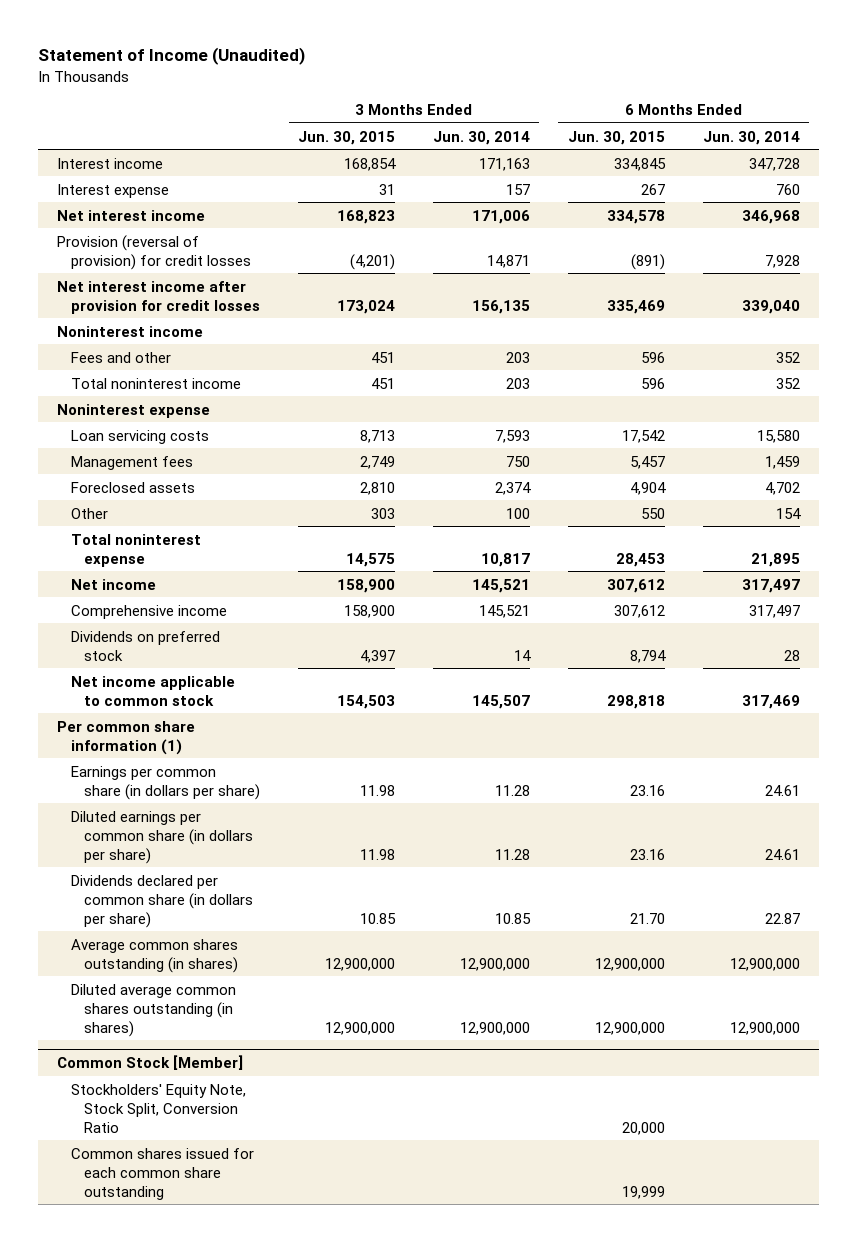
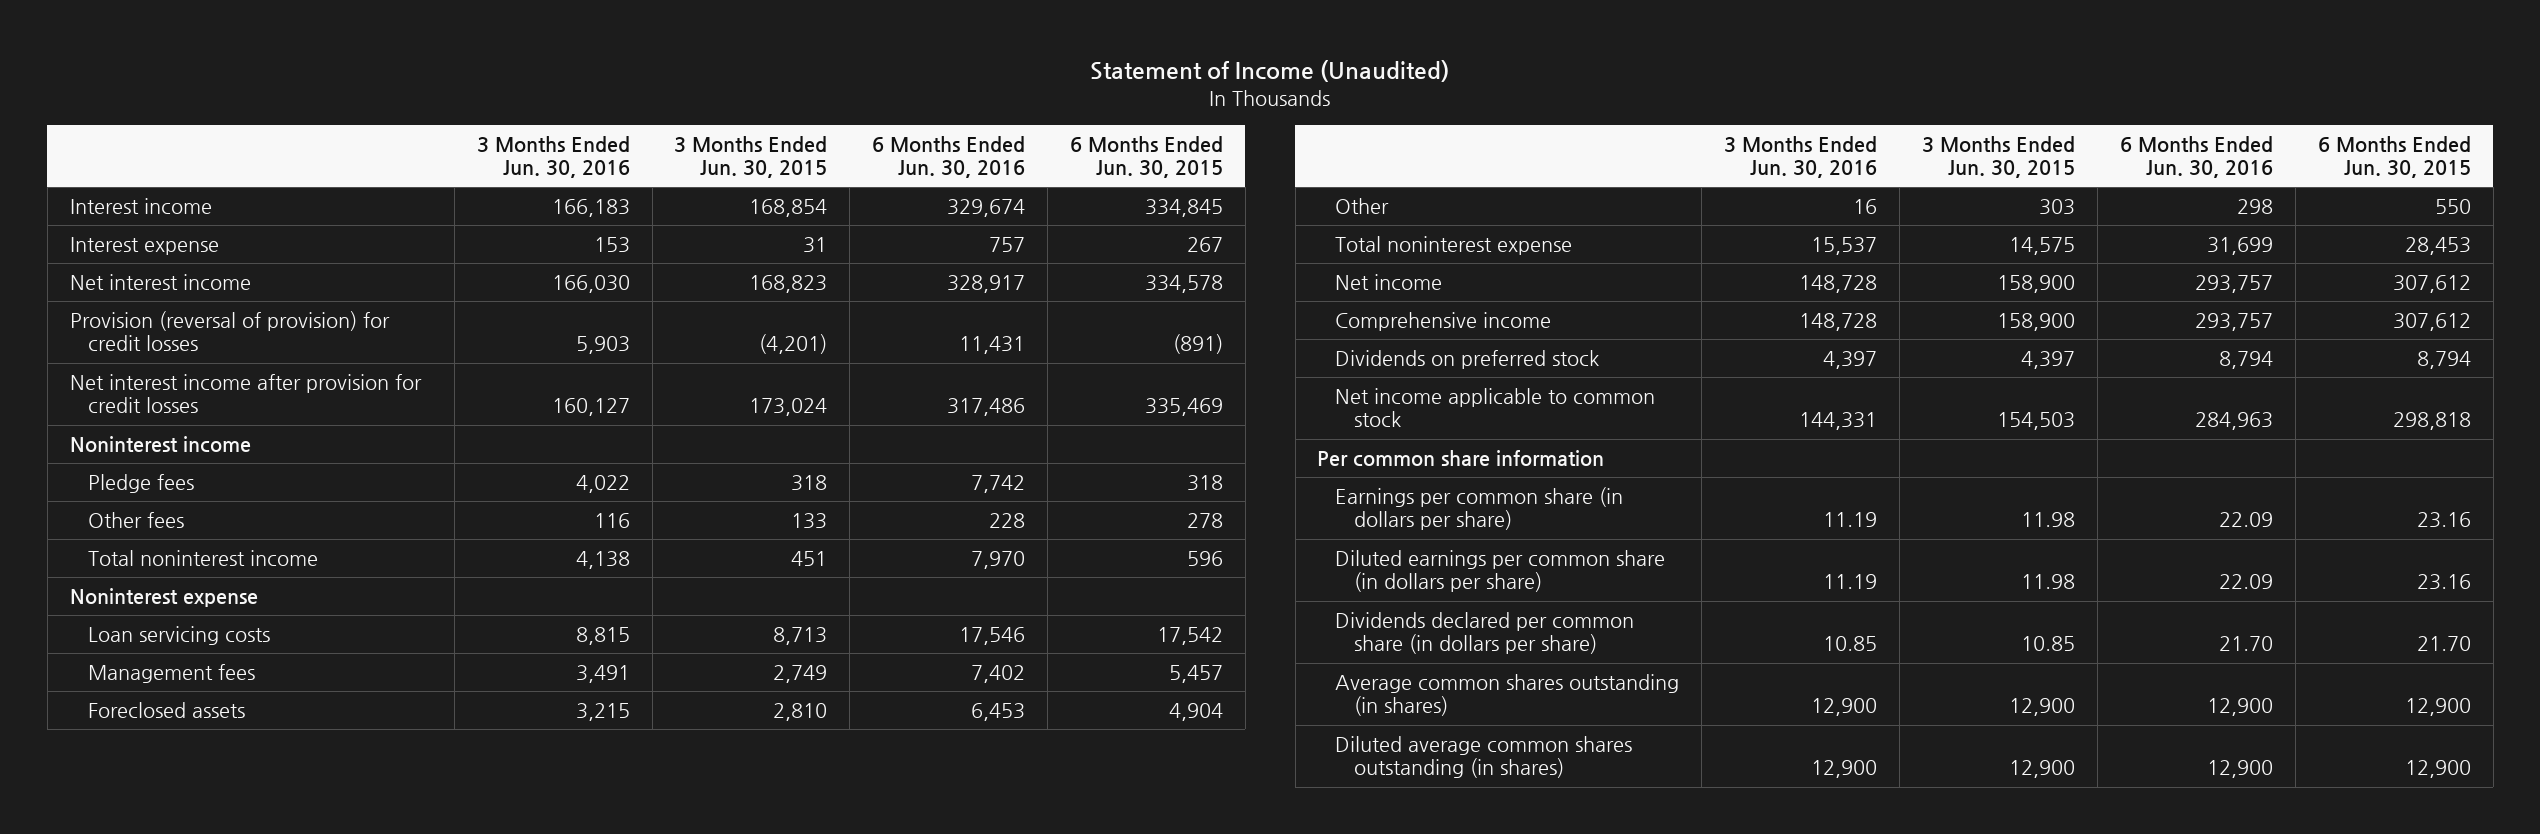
- | 3 Months Ended Jun. 30, 2015 | 3 Months Ended Jun. 30, 2014 | 6 Months Ended Jun. 30, 2015 | 6 Months Ended Jun. 30, 2014
+ | 3 Months Ended Jun. 30, 2016 | 3 Months Ended Jun. 30, 2015 | 6 Months Ended Jun. 30, 2016 | 6 Months Ended Jun. 30, 2015
- Fees and other | 451 | 203 | 596 | 352
+ Pledge fees | 4,022 | 318 | 7,742 | 318
+ Other fees | 116 | 133 | 228 | 278
- Per common share information (1)
+ Per common share information
- Average common shares outstanding (in shares) | 12,900,000 | 12,900,000 | 12,900,000 | 12,900,000
- Diluted average common shares outstanding (in shares) | 12,900,000 | 12,900,000 | 12,900,000 | 12,900,000
- Common Stock [Member]
- Stockholders' Equity Note, Stock Split, Conversion Ratio | | | 20,000 |
- Common shares issued for each common share outstanding | | | 19,999 |
+ Average common shares outstanding (in shares) | 12,900 | 12,900 | 12,900 | 12,900
+ Diluted average common shares outstanding (in shares) | 12,900 | 12,900 | 12,900 | 12,900

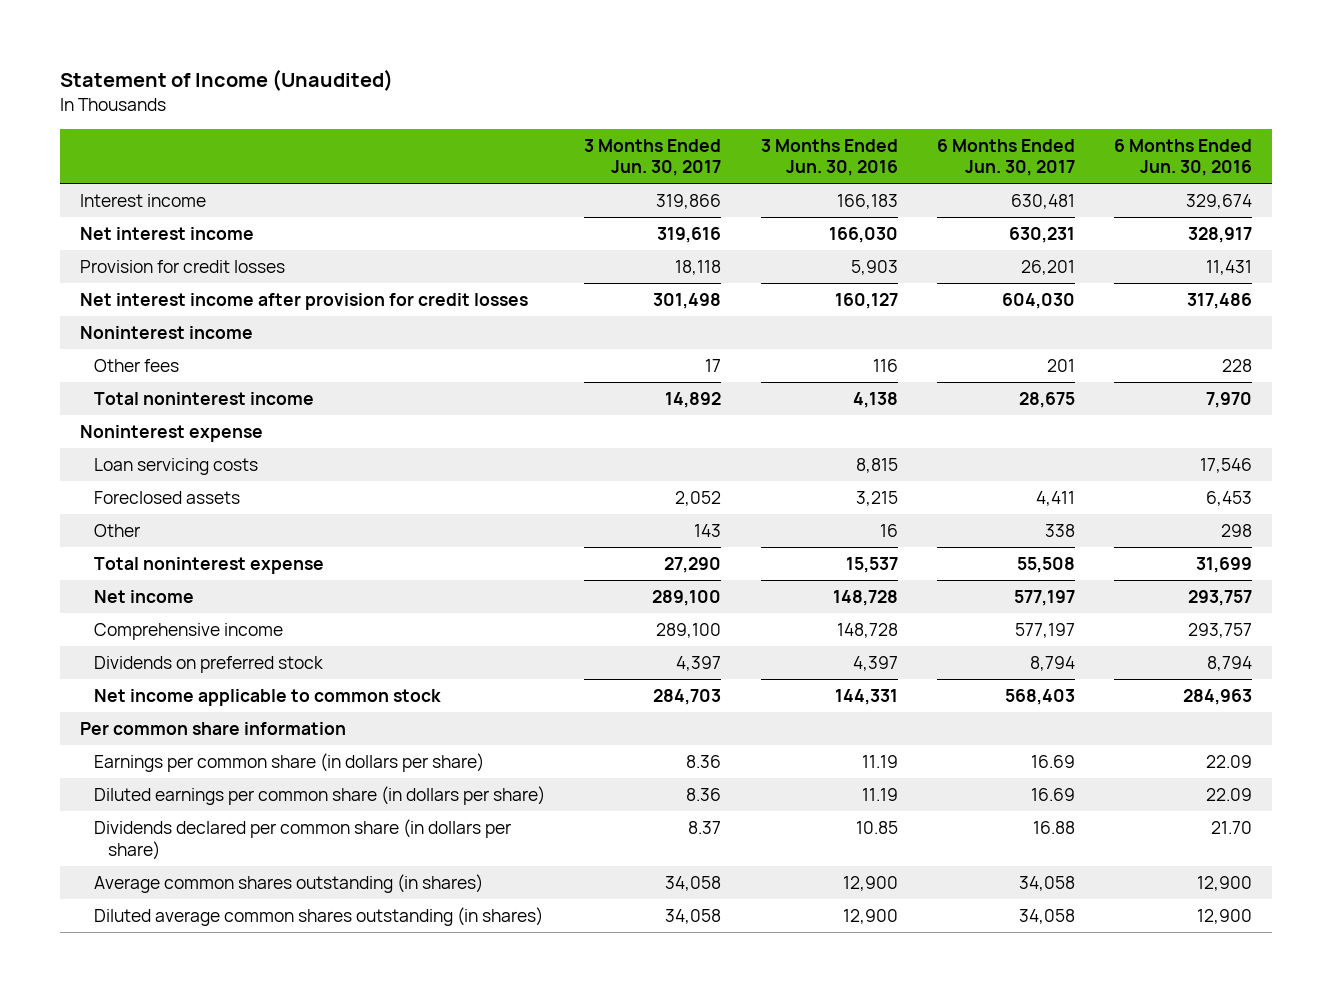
- | 3 Months Ended Jun. 30, 2016 | 3 Months Ended Jun. 30, 2015 | 6 Months Ended Jun. 30, 2016 | 6 Months Ended Jun. 30, 2015
+ | 3 Months Ended Jun. 30, 2017 | 3 Months Ended Jun. 30, 2016 | 6 Months Ended Jun. 30, 2017 | 6 Months Ended Jun. 30, 2016
- Interest expense | 153 | 31 | 757 | 267
- Provision (reversal of provision) for credit losses | 5,903 | (4,201) | 11,431 | (891)
+ Provision for credit losses | 18,118 | 5,903 | 26,201 | 11,431
- Pledge fees | 4,022 | 318 | 7,742 | 318
- Management fees | 3,491 | 2,749 | 7,402 | 5,457

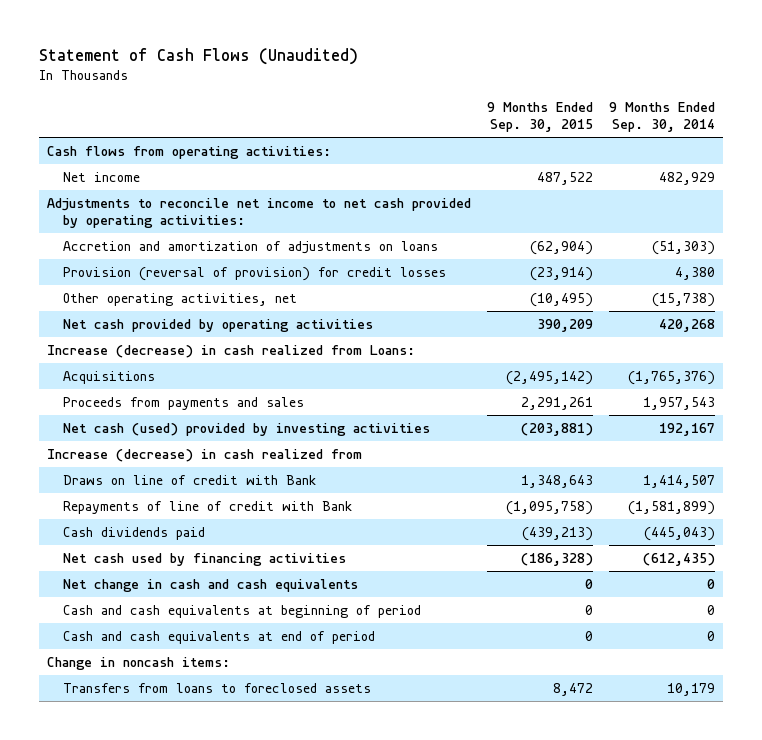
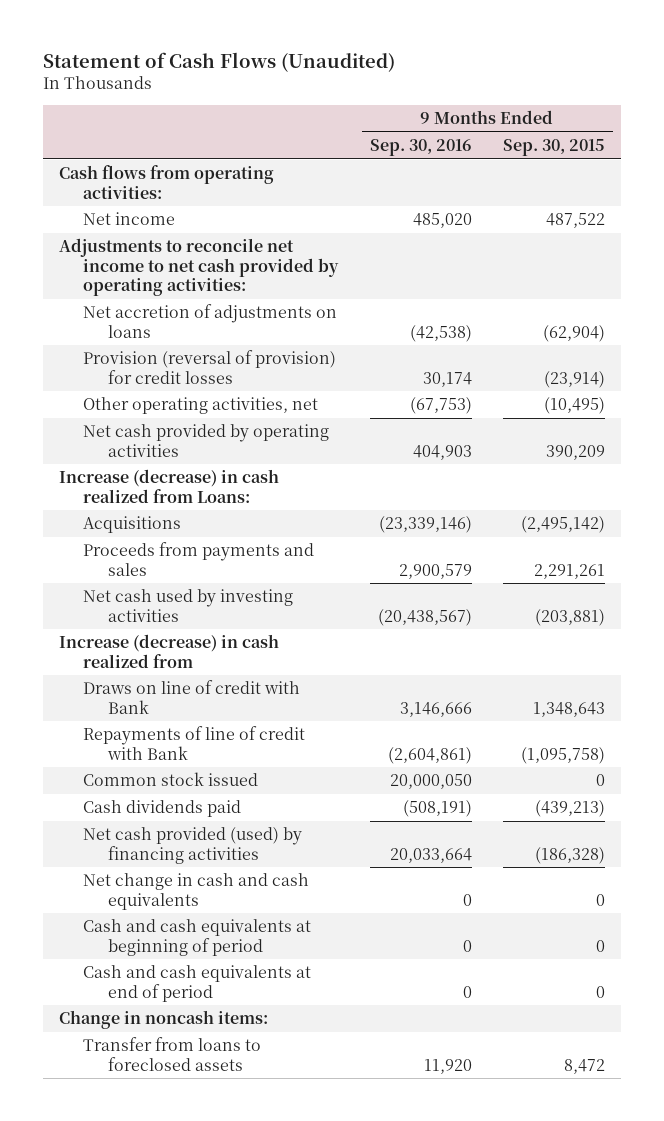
- | 9 Months Ended Sep. 30, 2015 | 9 Months Ended Sep. 30, 2014
+ | 9 Months Ended Sep. 30, 2016 | 9 Months Ended Sep. 30, 2015
- Accretion and amortization of adjustments on loans | (62,904) | (51,303)
+ Net accretion of adjustments on loans | (42,538) | (62,904)
- Net cash (used) provided by investing activities | (203,881) | 192,167
+ Net cash used by investing activities | (20,438,567) | (203,881)
+ Common stock issued | 20,000,050 | 0
- Net cash used by financing activities | (186,328) | (612,435)
+ Net cash provided (used) by financing activities | 20,033,664 | (186,328)
- Transfers from loans to foreclosed assets | 8,472 | 10,179
+ Transfer from loans to foreclosed assets | 11,920 | 8,472

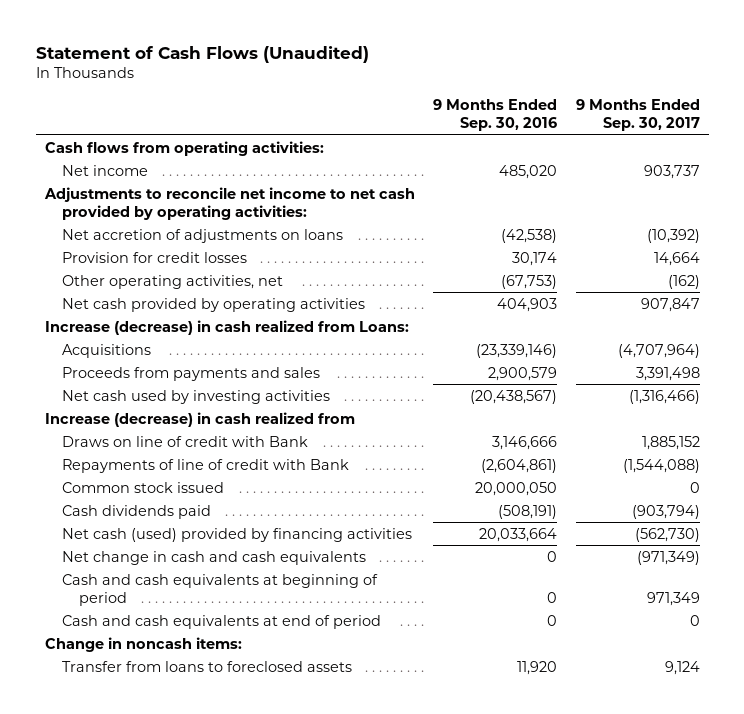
- | 9 Months Ended Sep. 30, 2016 | 9 Months Ended Sep. 30, 2015
+ | 9 Months Ended Sep. 30, 2016 | 9 Months Ended Sep. 30, 2017
- Provision (reversal of provision) for credit losses | 30,174 | (23,914)
+ Provision for credit losses | 30,174 | 14,664
- Net cash provided (used) by financing activities | 20,033,664 | (186,328)
+ Net cash (used) provided by financing activities | 20,033,664 | (562,730)

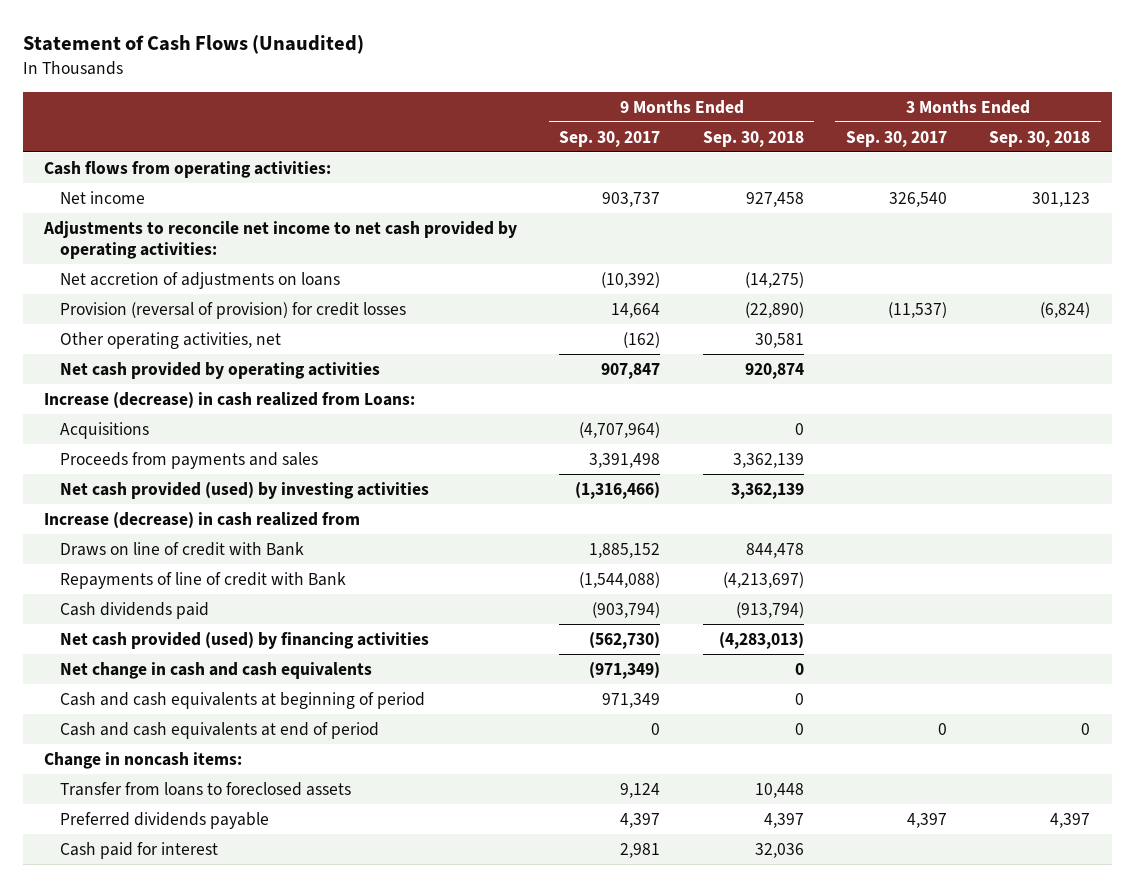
- | 9 Months Ended Sep. 30, 2016 | 9 Months Ended Sep. 30, 2017
+ | 9 Months Ended Sep. 30, 2017 | 9 Months Ended Sep. 30, 2018 | 3 Months Ended Sep. 30, 2017 | 3 Months Ended Sep. 30, 2018
- Provision for credit losses | 30,174 | 14,664
+ Provision (reversal of provision) for credit losses | 14,664 | (22,890) | (11,537) | (6,824)
- Net cash used by investing activities | (20,438,567) | (1,316,466)
+ Net cash provided (used) by investing activities | (1,316,466) | 3,362,139 | |
- Common stock issued | 20,000,050 | 0
- Net cash (used) provided by financing activities | 20,033,664 | (562,730)
+ Net cash provided (used) by financing activities | (562,730) | (4,283,013) | |
+ Preferred dividends payable | 4,397 | 4,397 | 4,397 | 4,397
+ Cash paid for interest | 2,981 | 32,036 | |

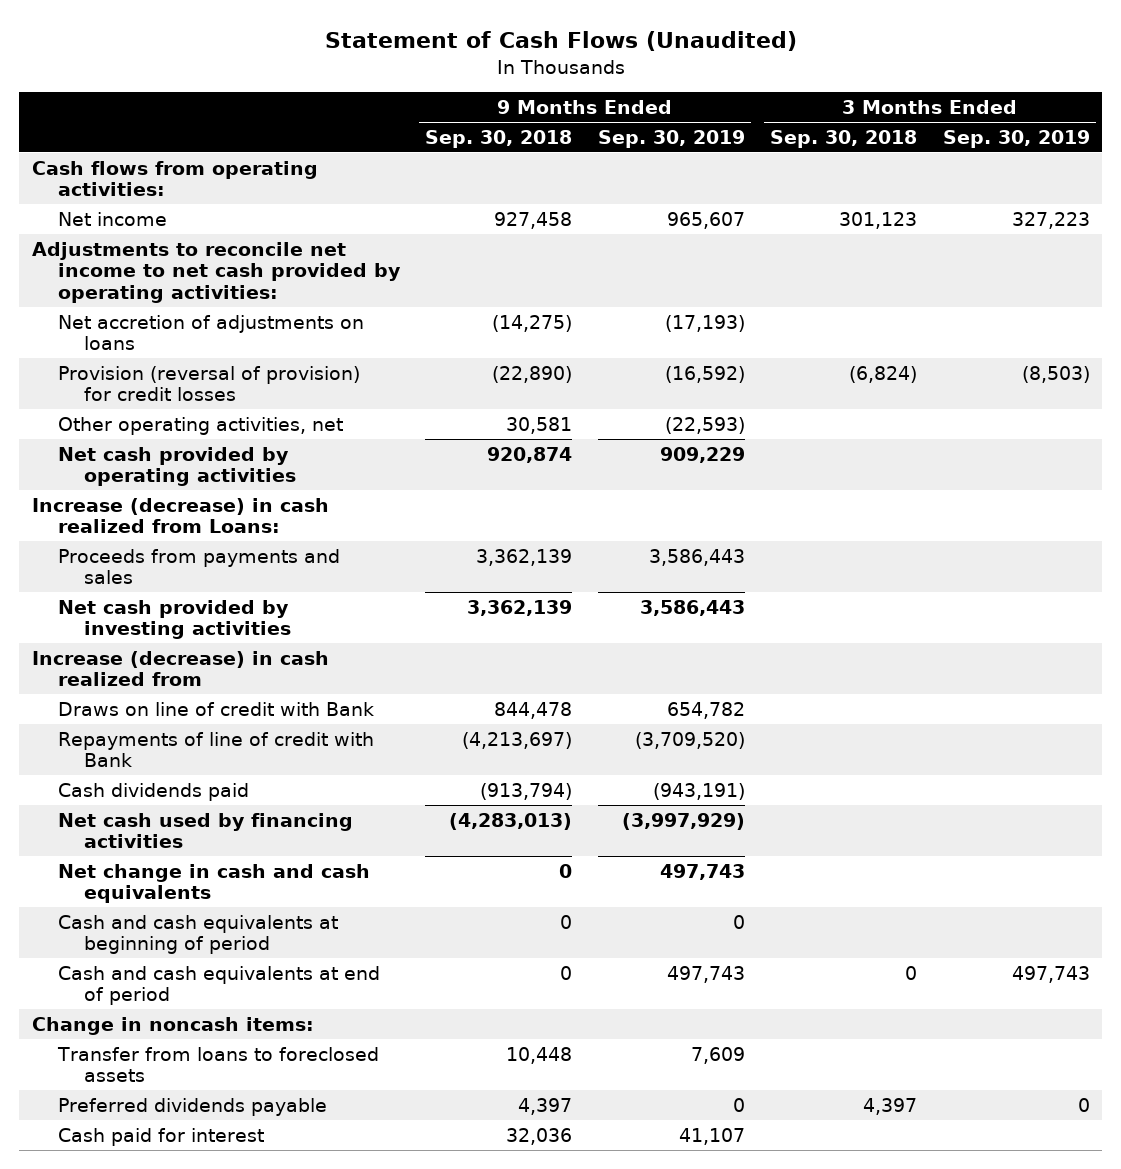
- | 9 Months Ended Sep. 30, 2017 | 9 Months Ended Sep. 30, 2018 | 3 Months Ended Sep. 30, 2017 | 3 Months Ended Sep. 30, 2018
+ | 9 Months Ended Sep. 30, 2018 | 9 Months Ended Sep. 30, 2019 | 3 Months Ended Sep. 30, 2018 | 3 Months Ended Sep. 30, 2019
- Acquisitions | (4,707,964) | 0 | |
- Net cash provided (used) by investing activities | (1,316,466) | 3,362,139 | |
+ Net cash provided by investing activities | 3,362,139 | 3,586,443 | |
- Net cash provided (used) by financing activities | (562,730) | (4,283,013) | |
+ Net cash used by financing activities | (4,283,013) | (3,997,929) | |

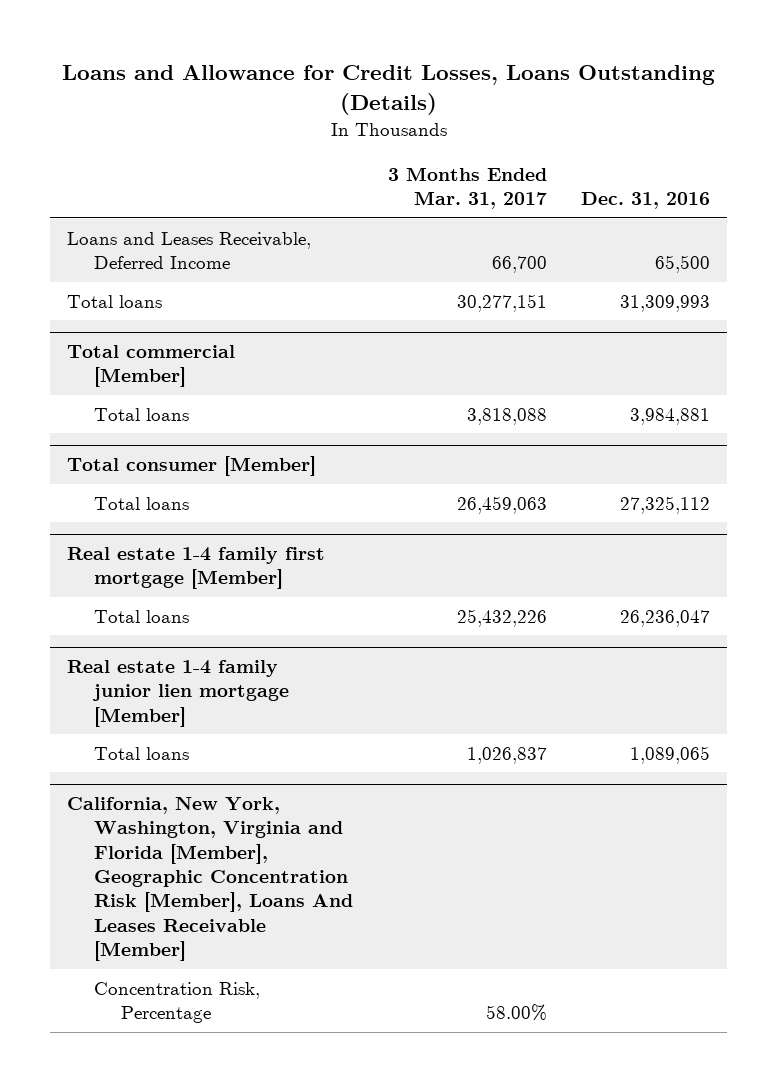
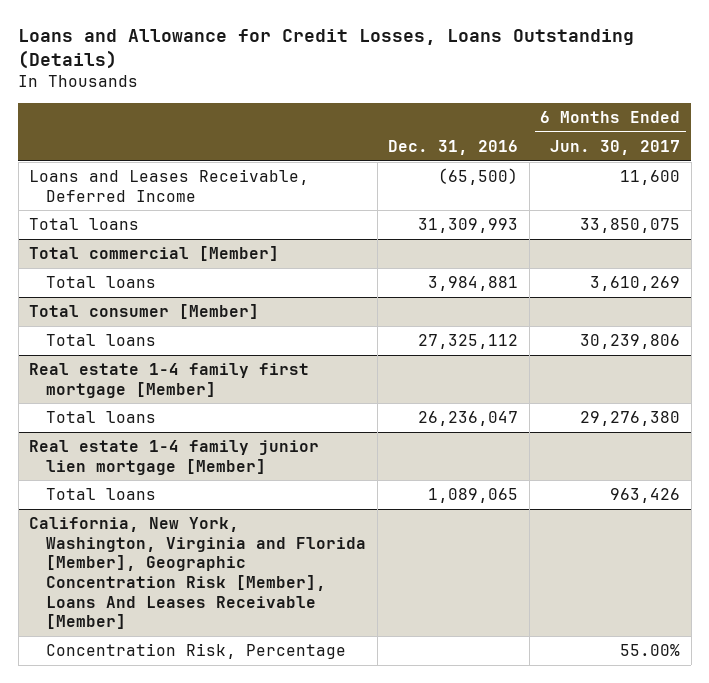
- | 3 Months Ended Mar. 31, 2017 | Dec. 31, 2016
+ | Dec. 31, 2016 | 6 Months Ended Jun. 30, 2017
- Loans and Leases Receivable, Deferred Income | 66,700 | 65,500
+ Loans and Leases Receivable, Deferred Income | (65,500) | 11,600

